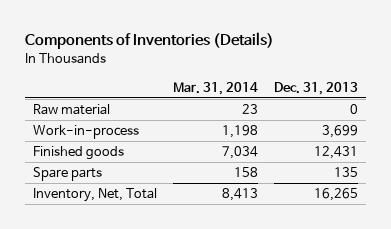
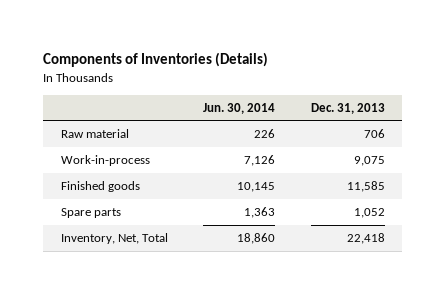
- | Mar. 31, 2014 | Dec. 31, 2013
+ | Jun. 30, 2014 | Dec. 31, 2013
- Raw material | 23 | 0
- Work-in-process | 1,198 | 3,699
- Finished goods | 7,034 | 12,431
- Spare parts | 158 | 135
- Inventory, Net, Total | 8,413 | 16,265
+ Raw material | 226 | 706
+ Work-in-process | 7,126 | 9,075
+ Finished goods | 10,145 | 11,585
+ Spare parts | 1,363 | 1,052
+ Inventory, Net, Total | 18,860 | 22,418

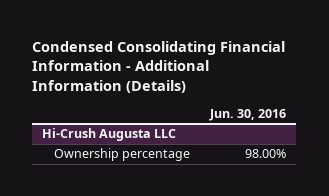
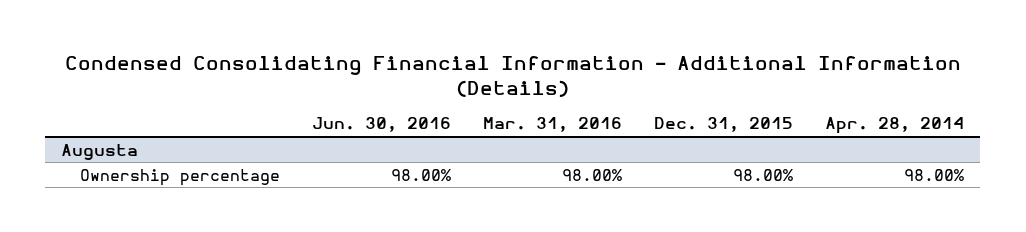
- | Jun. 30, 2016
+ | Jun. 30, 2016 | Mar. 31, 2016 | Dec. 31, 2015 | Apr. 28, 2014
- Hi-Crush Augusta LLC
+ Augusta

